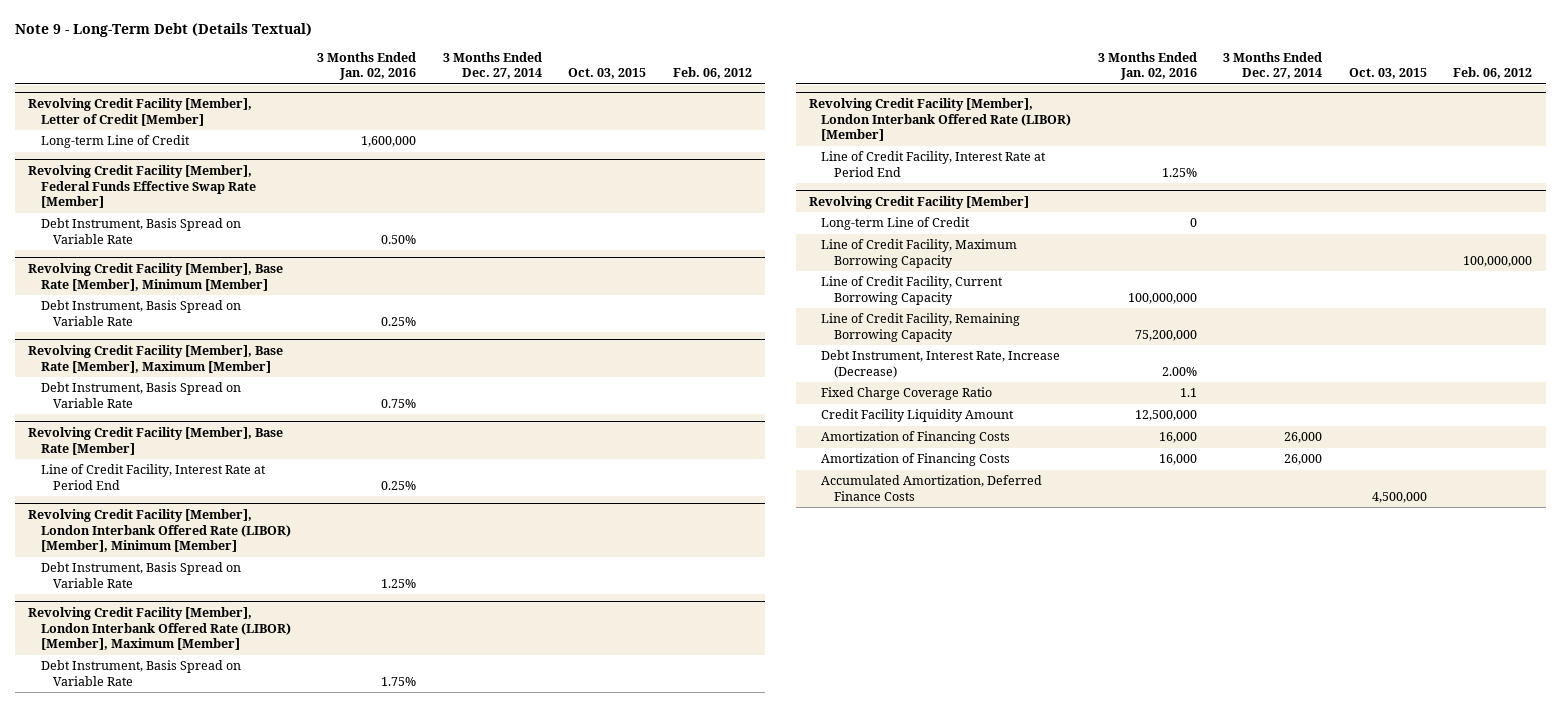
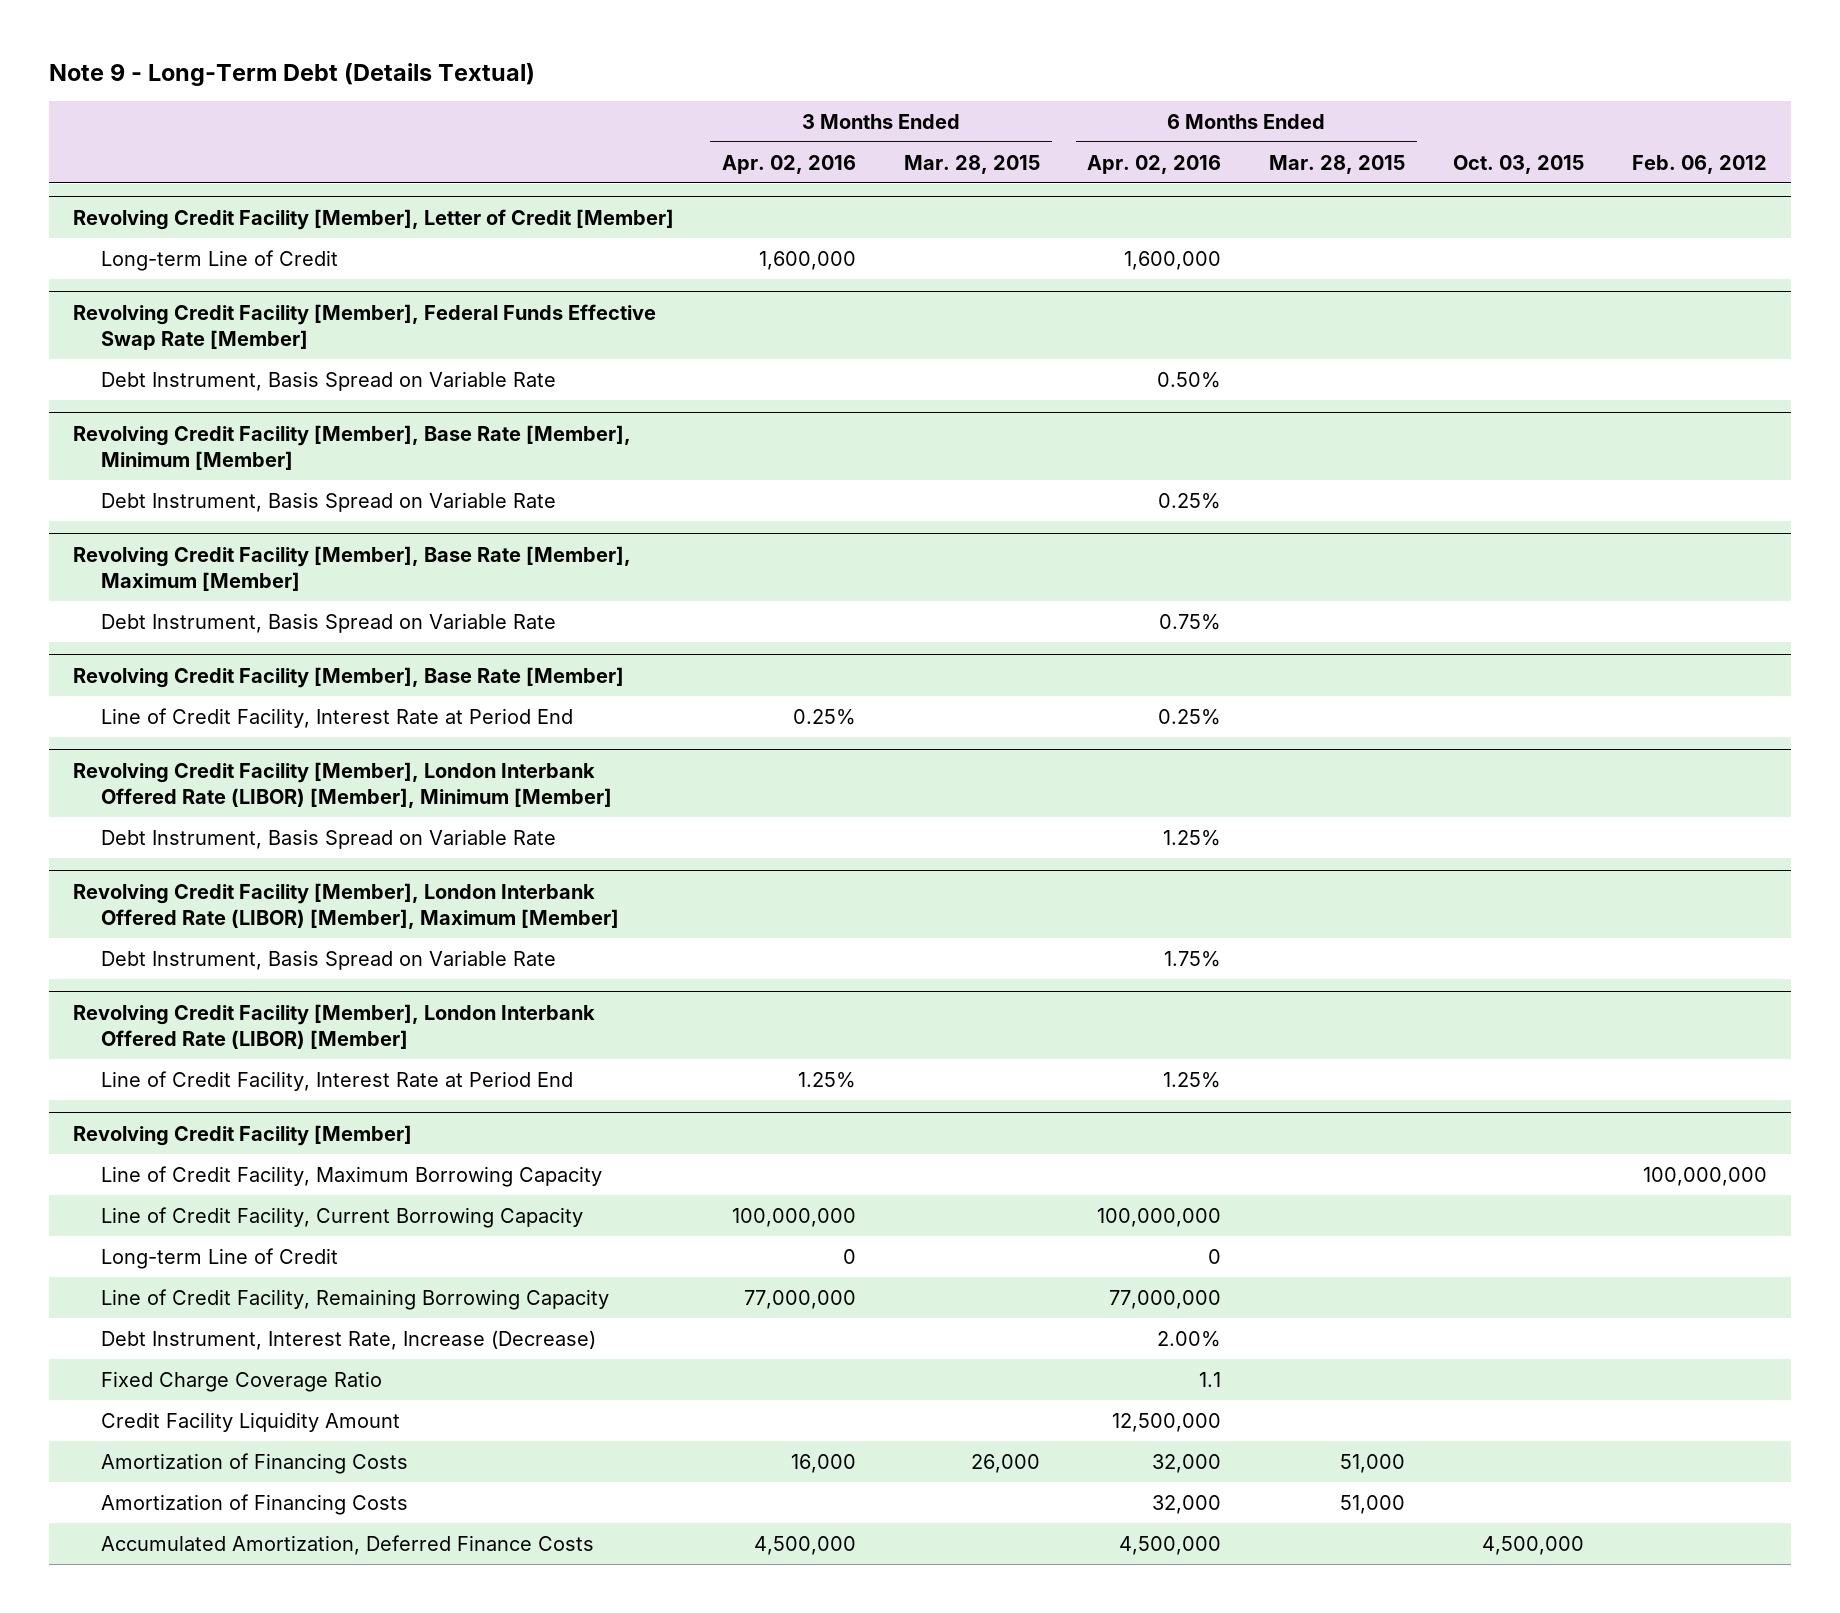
- | 3 Months Ended Jan. 02, 2016 | 3 Months Ended Dec. 27, 2014 | Oct. 03, 2015 | Feb. 06, 2012
+ | 3 Months Ended Apr. 02, 2016 | 3 Months Ended Mar. 28, 2015 | 6 Months Ended Apr. 02, 2016 | 6 Months Ended Mar. 28, 2015 | Oct. 03, 2015 | Feb. 06, 2012
@ Revolving Credit Facility [Member]
moved down: Long-term Line of Credit | 0 | | 0 | | |

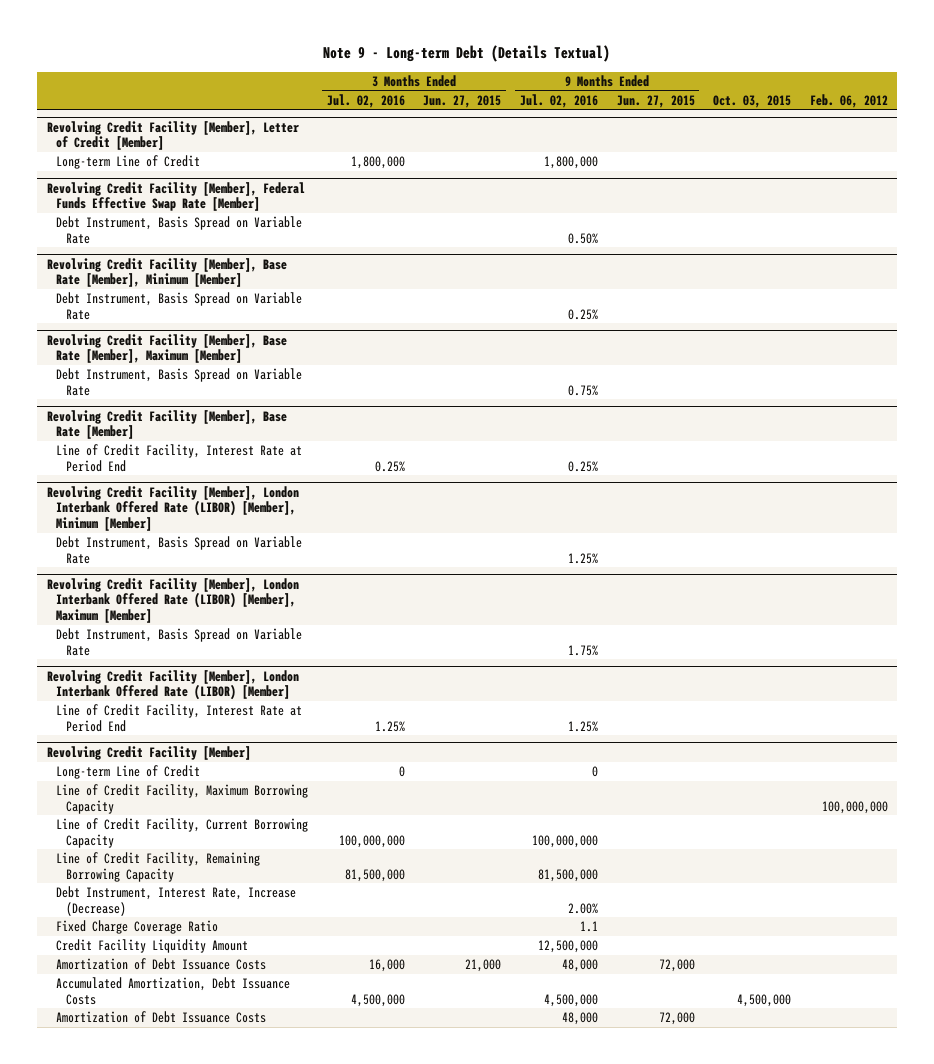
- Note 9 - Long-Term Debt (Details Textual)
+ Note 9 - Long-term Debt (Details Textual)
- | 3 Months Ended Apr. 02, 2016 | 3 Months Ended Mar. 28, 2015 | 6 Months Ended Apr. 02, 2016 | 6 Months Ended Mar. 28, 2015 | Oct. 03, 2015 | Feb. 06, 2012
+ | 3 Months Ended Jul. 02, 2016 | 3 Months Ended Jun. 27, 2015 | 9 Months Ended Jul. 02, 2016 | 9 Months Ended Jun. 27, 2015 | Oct. 03, 2015 | Feb. 06, 2012
@ Revolving Credit Facility [Member]
moved up: Long-term Line of Credit | 0 | | 0 | | |
- Amortization of Financing Costs | 16,000 | 26,000 | 32,000 | 51,000 | |
- Amortization of Financing Costs | | | 32,000 | 51,000 | |
- Accumulated Amortization, Deferred Finance Costs | 4,500,000 | | 4,500,000 | | 4,500,000 |
+ Amortization of Debt Issuance Costs | 16,000 | 21,000 | 48,000 | 72,000 | |
+ Accumulated Amortization, Debt Issuance Costs | 4,500,000 | | 4,500,000 | | 4,500,000 |
+ Amortization of Debt Issuance Costs | | | 48,000 | 72,000 | |

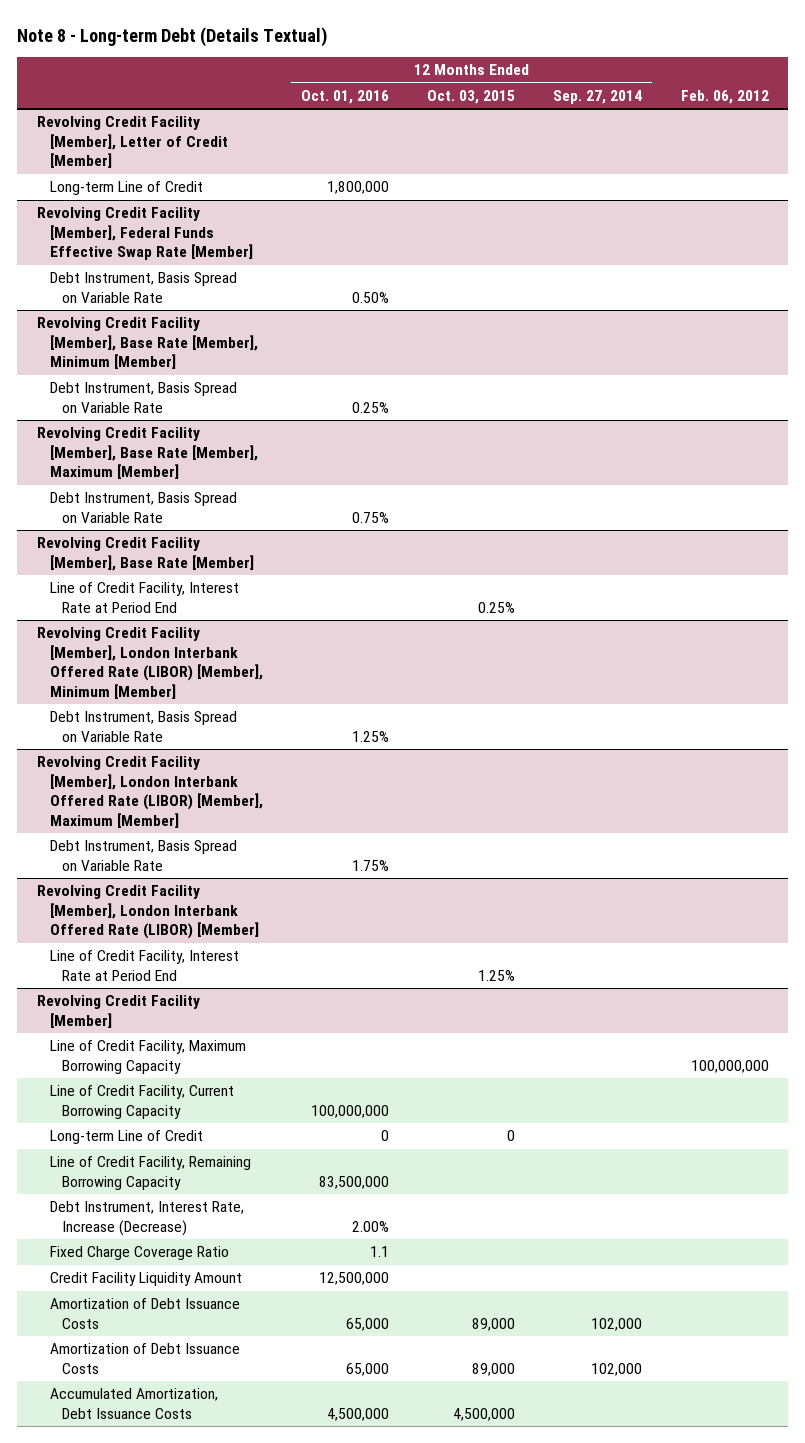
- Note 9 - Long-term Debt (Details Textual)
+ Note 8 - Long-term Debt (Details Textual)
- | 3 Months Ended Jul. 02, 2016 | 3 Months Ended Jun. 27, 2015 | 9 Months Ended Jul. 02, 2016 | 9 Months Ended Jun. 27, 2015 | Oct. 03, 2015 | Feb. 06, 2012
+ | 12 Months Ended Oct. 01, 2016 | 12 Months Ended Oct. 03, 2015 | 12 Months Ended Sep. 27, 2014 | Feb. 06, 2012
@ Revolving Credit Facility [Member]
moved down: Long-term Line of Credit | 0 | 0 | |
moved down: Accumulated Amortization, Debt Issuance Costs | 4,500,000 | 4,500,000 | |

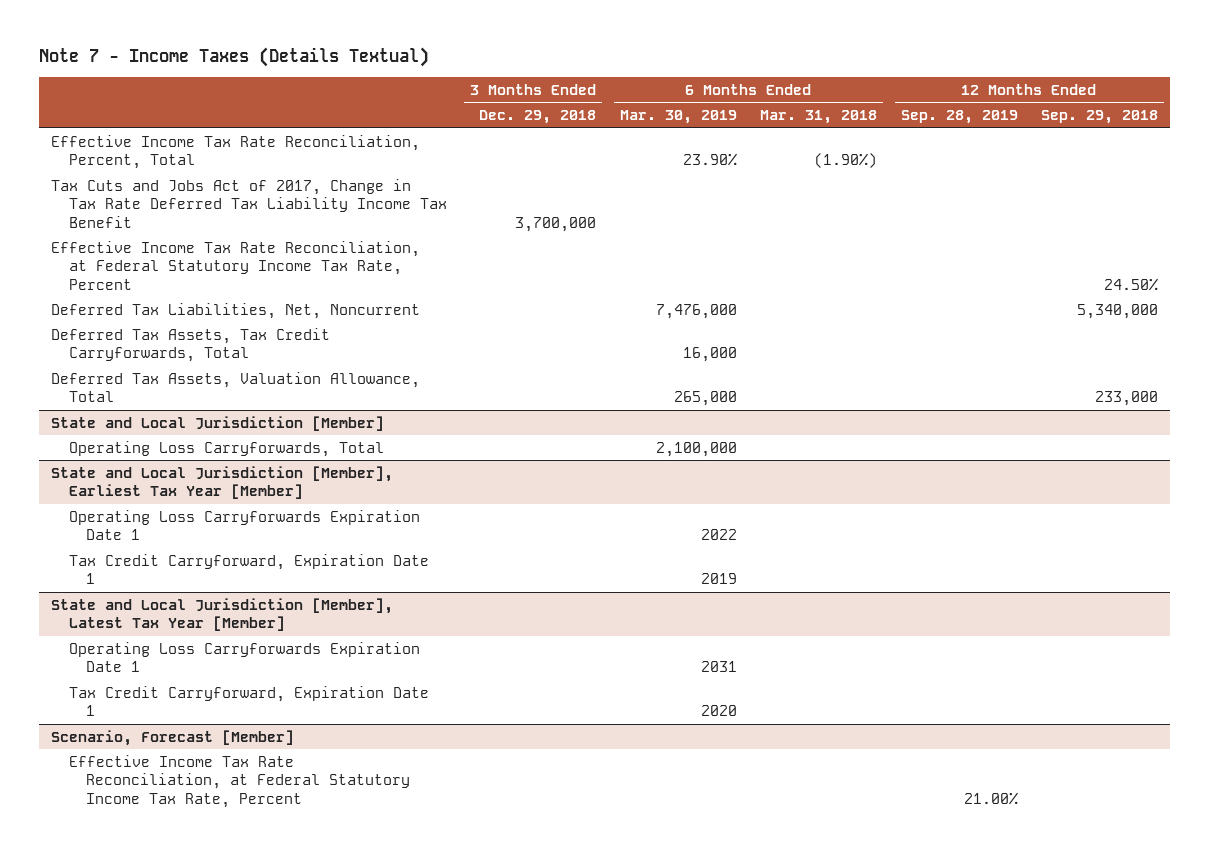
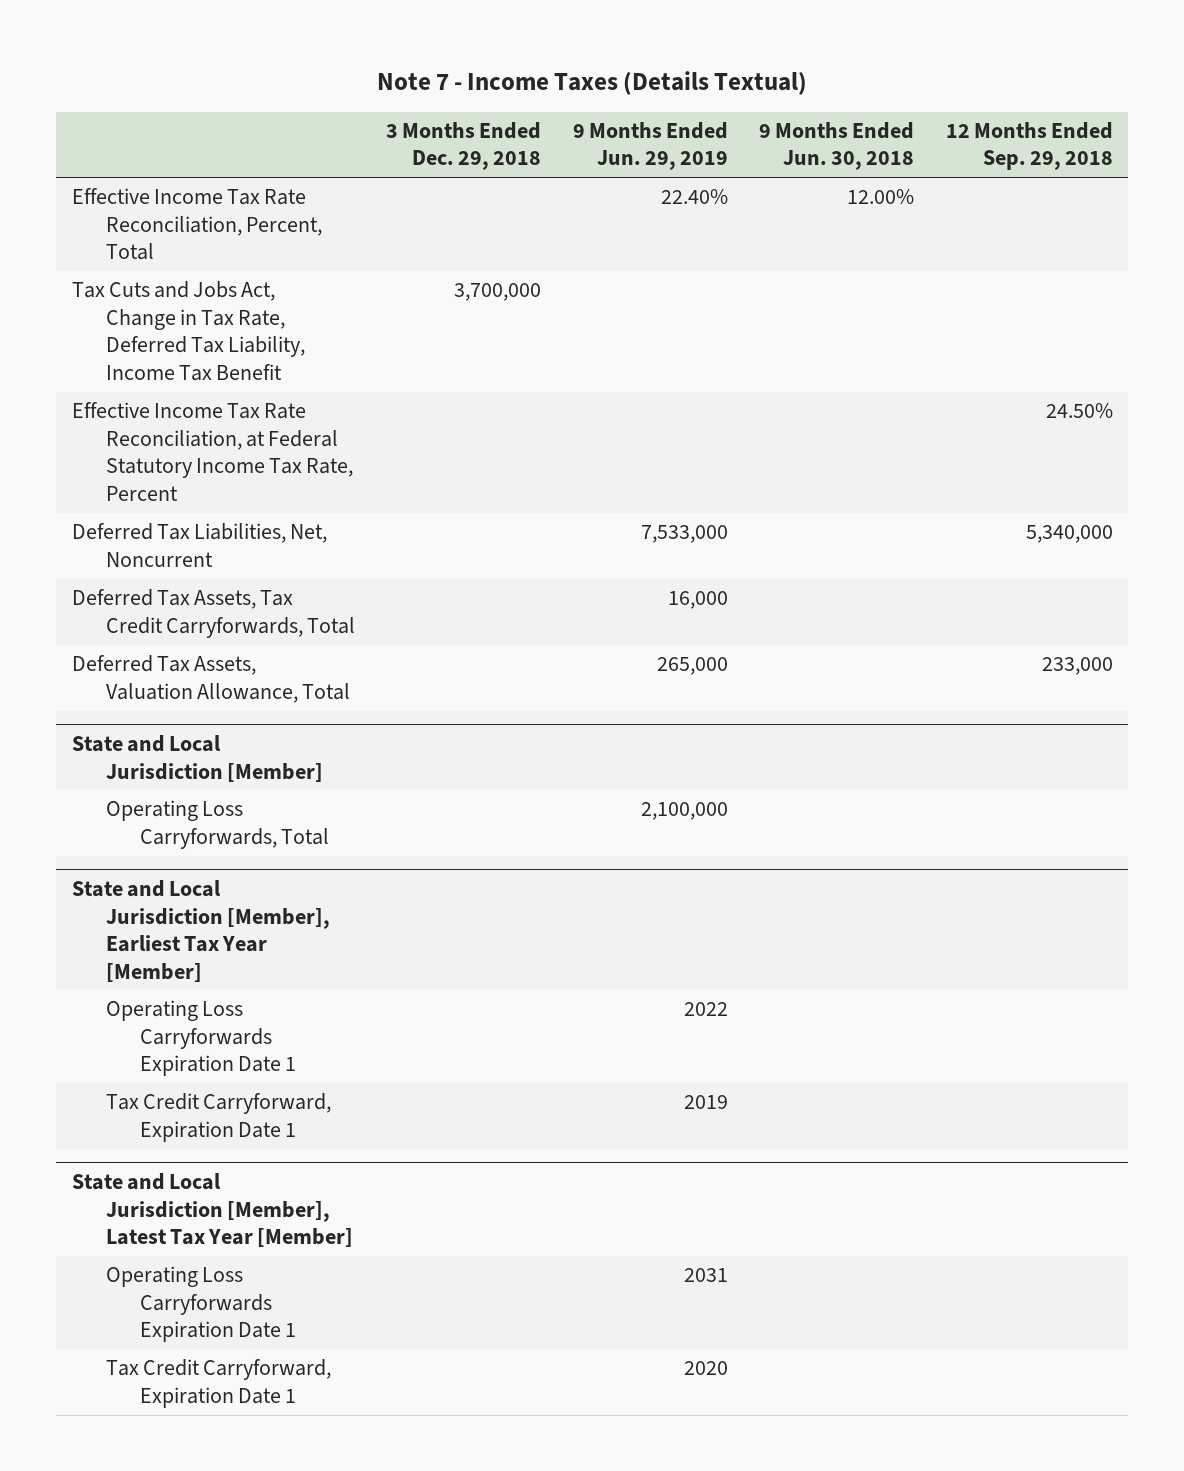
- | 3 Months Ended Dec. 29, 2018 | 6 Months Ended Mar. 30, 2019 | 6 Months Ended Mar. 31, 2018 | 12 Months Ended Sep. 28, 2019 | 12 Months Ended Sep. 29, 2018
+ | 3 Months Ended Dec. 29, 2018 | 9 Months Ended Jun. 29, 2019 | 9 Months Ended Jun. 30, 2018 | 12 Months Ended Sep. 29, 2018
- Tax Cuts and Jobs Act of 2017, Change in Tax Rate Deferred Tax Liability Income Tax Benefit | 3,700,000 | | | |
+ Tax Cuts and Jobs Act, Change in Tax Rate, Deferred Tax Liability, Income Tax Benefit | 3,700,000 | | |
- Scenario, Forecast [Member]
- Effective Income Tax Rate Reconciliation, at Federal Statutory Income Tax Rate, Percent | | | | 21.00% |

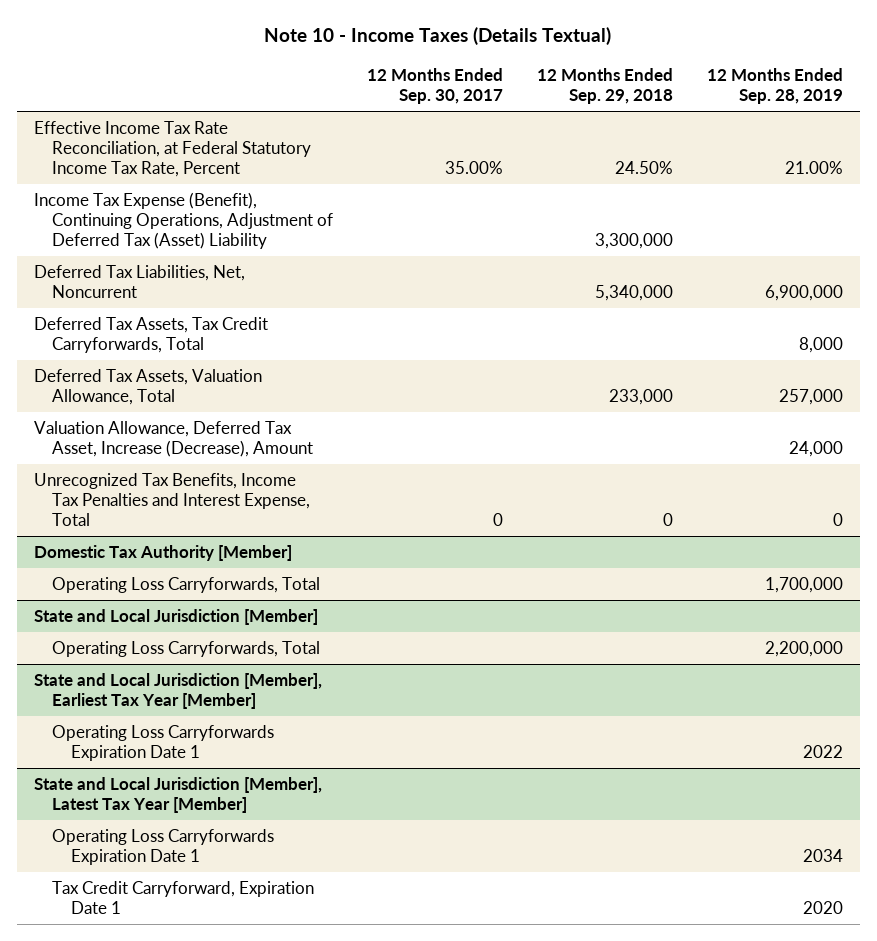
- Note 7 - Income Taxes (Details Textual)
+ Note 10 - Income Taxes (Details Textual)
- | 3 Months Ended Dec. 29, 2018 | 9 Months Ended Jun. 29, 2019 | 9 Months Ended Jun. 30, 2018 | 12 Months Ended Sep. 29, 2018
+ | 12 Months Ended Sep. 30, 2017 | 12 Months Ended Sep. 29, 2018 | 12 Months Ended Sep. 28, 2019
- Effective Income Tax Rate Reconciliation, Percent, Total | | 22.40% | 12.00% |
- Tax Cuts and Jobs Act, Change in Tax Rate, Deferred Tax Liability, Income Tax Benefit | 3,700,000 | | |
+ Income Tax Expense (Benefit), Continuing Operations, Adjustment of Deferred Tax (Asset) Liability | | 3,300,000 |
+ Valuation Allowance, Deferred Tax Asset, Increase (Decrease), Amount | | | 24,000
+ Unrecognized Tax Benefits, Income Tax Penalties and Interest Expense, Total | 0 | 0 | 0
+ Domestic Tax Authority [Member]
+ Operating Loss Carryforwards, Total | | | 1,700,000
@ State and Local Jurisdiction [Member], Earliest Tax Year [Member]
- Tax Credit Carryforward, Expiration Date 1 | | 2019 | |

